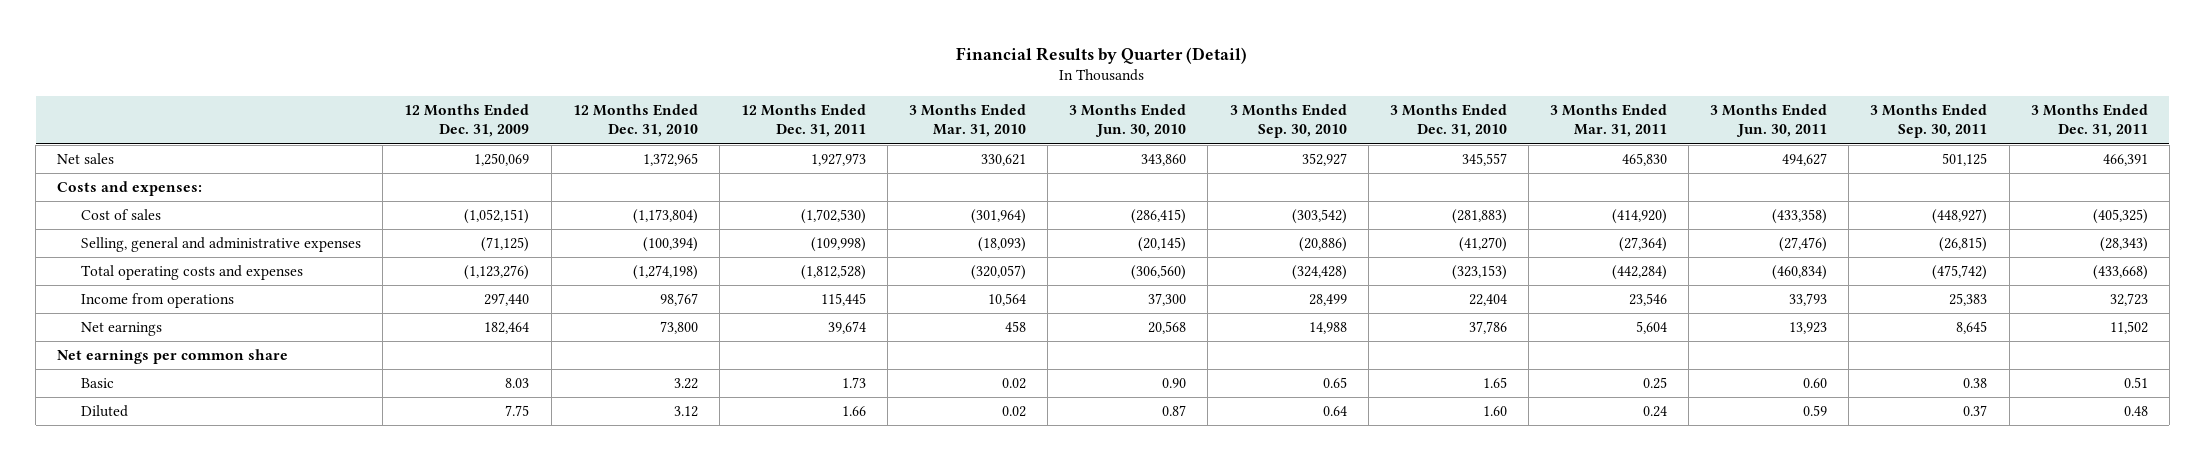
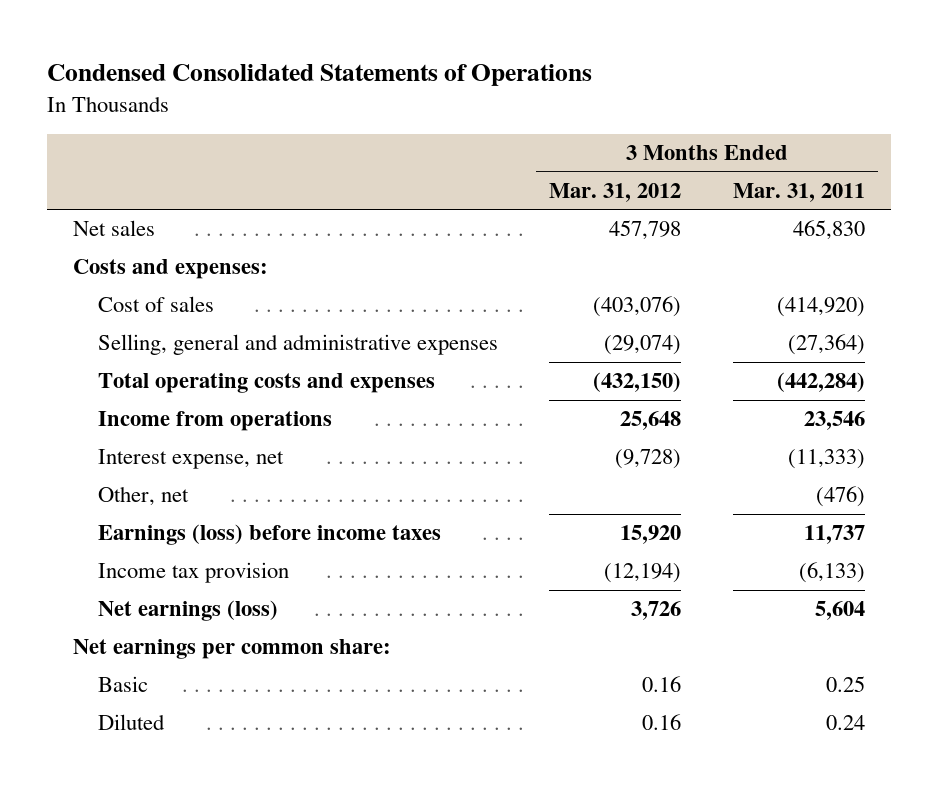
- Financial Results by Quarter (Detail)
+ Condensed Consolidated Statements of Operations
- | 12 Months Ended Dec. 31, 2009 | 12 Months Ended Dec. 31, 2010 | 12 Months Ended Dec. 31, 2011 | 3 Months Ended Mar. 31, 2010 | 3 Months Ended Jun. 30, 2010 | 3 Months Ended Sep. 30, 2010 | 3 Months Ended Dec. 31, 2010 | 3 Months Ended Mar. 31, 2011 | 3 Months Ended Jun. 30, 2011 | 3 Months Ended Sep. 30, 2011 | 3 Months Ended Dec. 31, 2011
+ | 3 Months Ended Mar. 31, 2012 | 3 Months Ended Mar. 31, 2011
- Net earnings | 182,464 | 73,800 | 39,674 | 458 | 20,568 | 14,988 | 37,786 | 5,604 | 13,923 | 8,645 | 11,502
- Net earnings per common share
+ Interest expense, net | (9,728) | (11,333)
+ Other, net | | (476)
+ Earnings (loss) before income taxes | 15,920 | 11,737
+ Income tax provision | (12,194) | (6,133)
+ Net earnings (loss) | 3,726 | 5,604
+ Net earnings per common share:

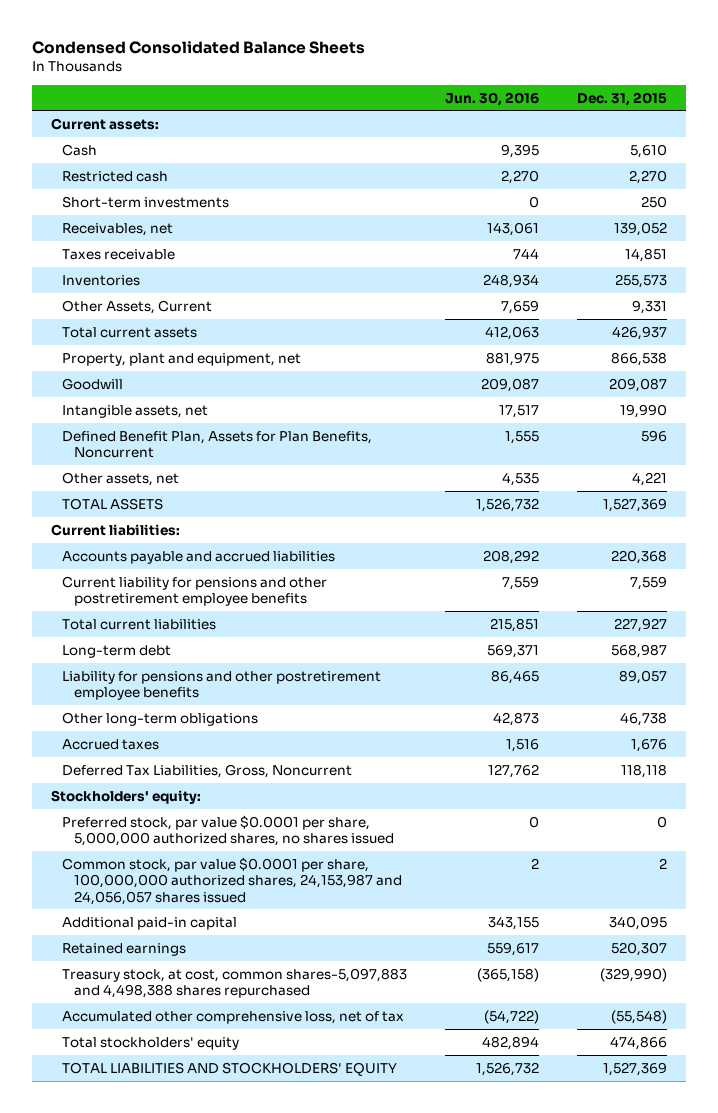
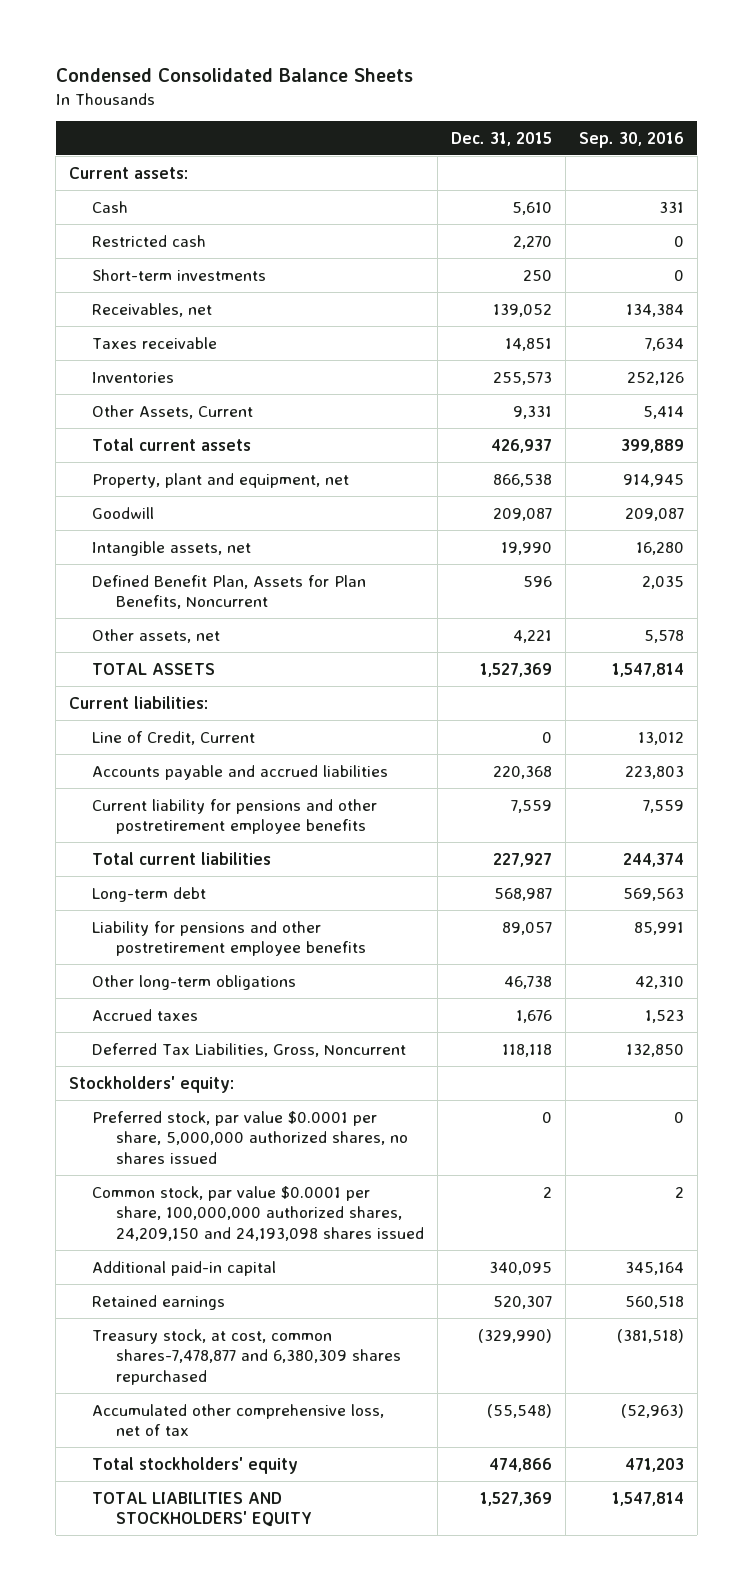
- | Jun. 30, 2016 | Dec. 31, 2015
+ | Dec. 31, 2015 | Sep. 30, 2016
+ Line of Credit, Current | 0 | 13,012
- Common stock, par value $0.0001 per share, 100,000,000 authorized shares, 24,153,987 and 24,056,057 shares issued | 2 | 2
+ Common stock, par value $0.0001 per share, 100,000,000 authorized shares, 24,209,150 and 24,193,098 shares issued | 2 | 2
- Treasury stock, at cost, common shares-5,097,883 and 4,498,388 shares repurchased | (365,158) | (329,990)
+ Treasury stock, at cost, common shares-7,478,877 and 6,380,309 shares repurchased | (329,990) | (381,518)

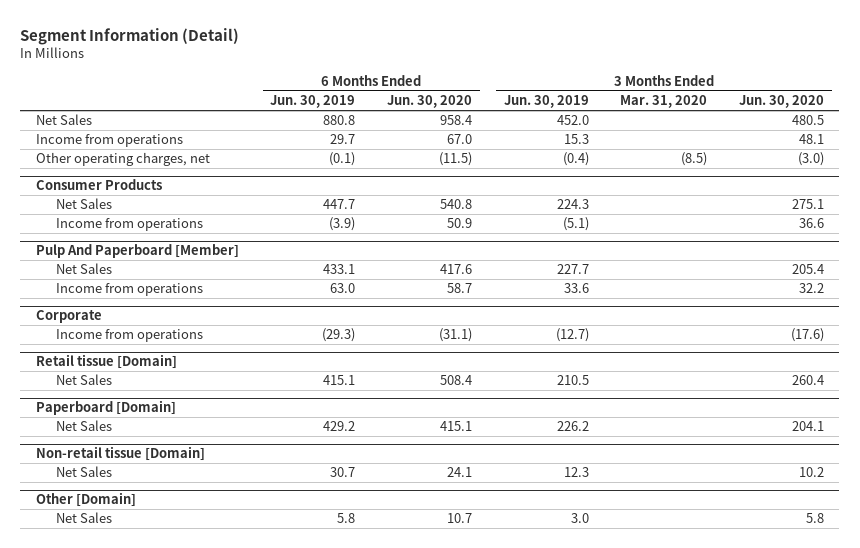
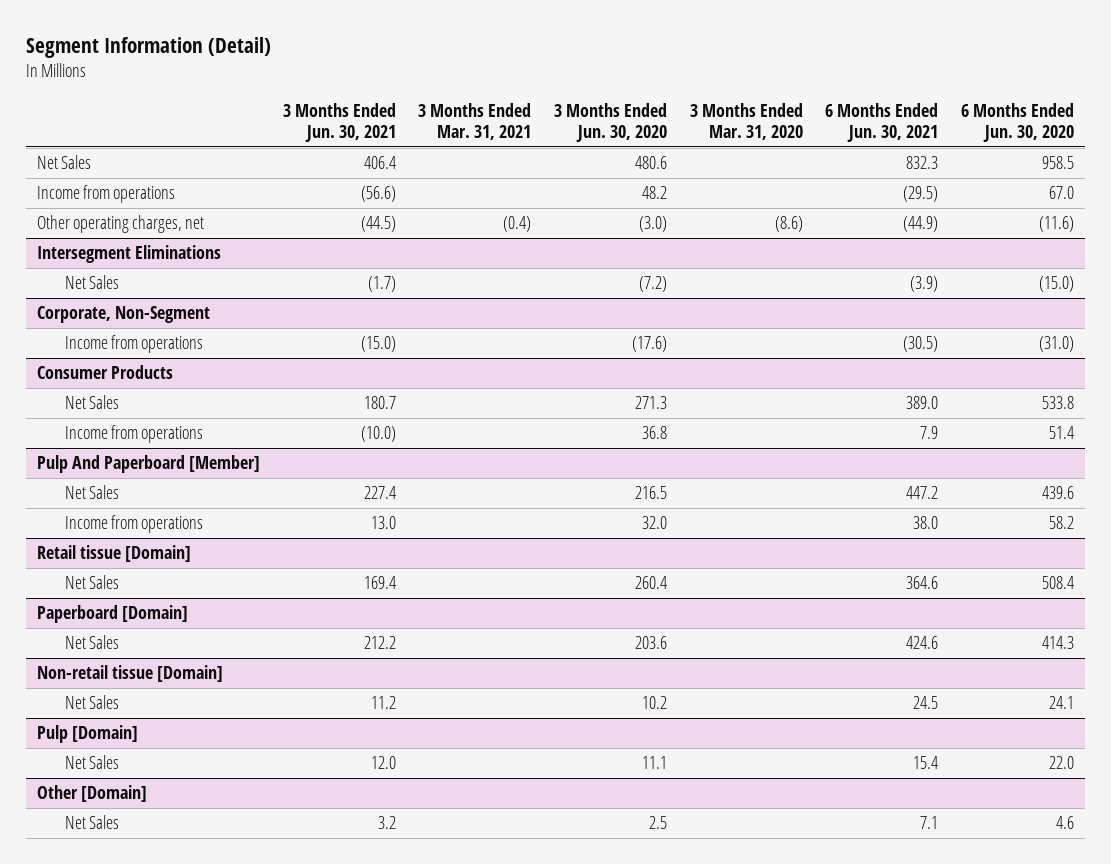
- | 6 Months Ended Jun. 30, 2019 | 6 Months Ended Jun. 30, 2020 | 3 Months Ended Jun. 30, 2019 | 3 Months Ended Mar. 31, 2020 | 3 Months Ended Jun. 30, 2020
+ | 3 Months Ended Jun. 30, 2021 | 3 Months Ended Mar. 31, 2021 | 3 Months Ended Jun. 30, 2020 | 3 Months Ended Mar. 31, 2020 | 6 Months Ended Jun. 30, 2021 | 6 Months Ended Jun. 30, 2020
- Net Sales | 880.8 | 958.4 | 452.0 | | 480.5
- Income from operations | 29.7 | 67.0 | 15.3 | | 48.1
- Other operating charges, net | (0.1) | (11.5) | (0.4) | (8.5) | (3.0)
+ Net Sales | 406.4 | | 480.6 | | 832.3 | 958.5
+ Income from operations | (56.6) | | 48.2 | | (29.5) | 67.0
+ Other operating charges, net | (44.5) | (0.4) | (3.0) | (8.6) | (44.9) | (11.6)
+ Intersegment Eliminations
+ Net Sales | (1.7) | | (7.2) | | (3.9) | (15.0)
+ Corporate, Non-Segment
+ Income from operations | (15.0) | | (17.6) | | (30.5) | (31.0)
@ Consumer Products
- Net Sales | 447.7 | 540.8 | 224.3 | | 275.1
- Income from operations | (3.9) | 50.9 | (5.1) | | 36.6
+ Net Sales | 180.7 | | 271.3 | | 389.0 | 533.8
+ Income from operations | (10.0) | | 36.8 | | 7.9 | 51.4
@ Pulp And Paperboard [Member]
- Net Sales | 433.1 | 417.6 | 227.7 | | 205.4
- Income from operations | 63.0 | 58.7 | 33.6 | | 32.2
- Corporate
- Income from operations | (29.3) | (31.1) | (12.7) | | (17.6)
@ Pulp And Paperboard [Member]
+ Net Sales | 227.4 | | 216.5 | | 447.2 | 439.6
+ Income from operations | 13.0 | | 32.0 | | 38.0 | 58.2
@ Paperboard [Domain]
- Net Sales | 429.2 | 415.1 | 226.2 | | 204.1
+ Net Sales | 212.2 | | 203.6 | | 424.6 | 414.3
+ Pulp [Domain]
+ Net Sales | 12.0 | | 11.1 | | 15.4 | 22.0
@ Other [Domain]
- Net Sales | 5.8 | 10.7 | 3.0 | | 5.8
+ Net Sales | 3.2 | | 2.5 | | 7.1 | 4.6

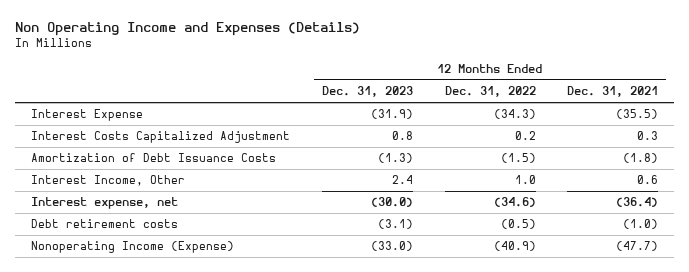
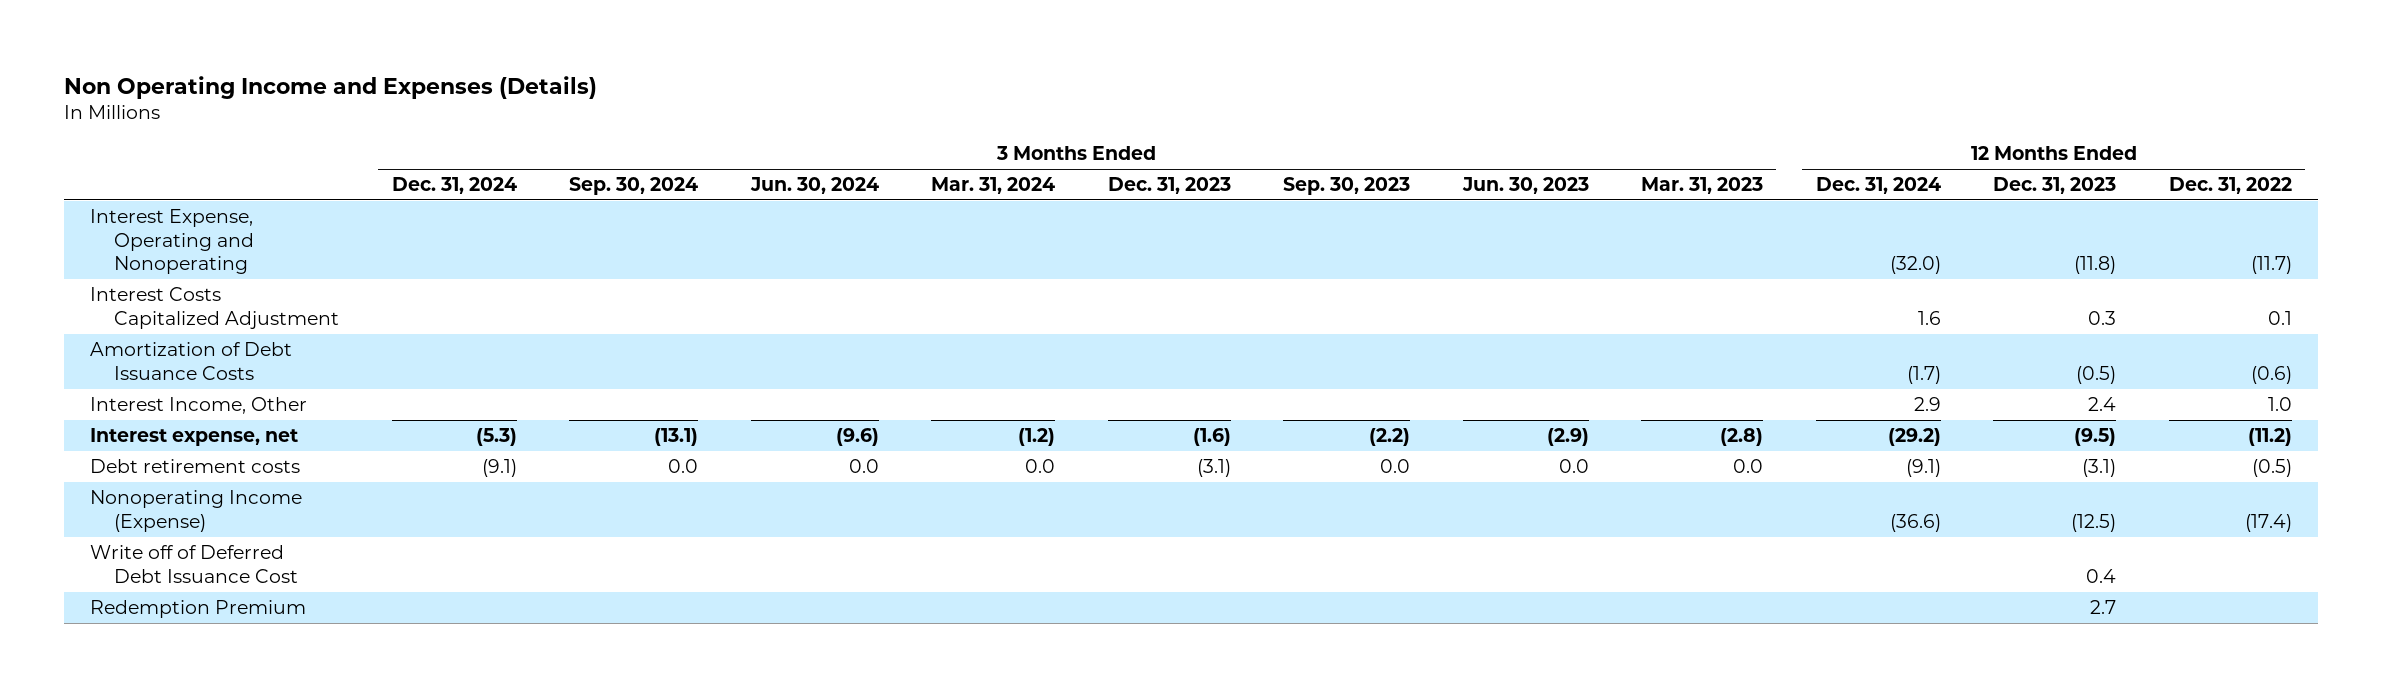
- | 12 Months Ended Dec. 31, 2023 | 12 Months Ended Dec. 31, 2022 | 12 Months Ended Dec. 31, 2021
+ | 3 Months Ended Dec. 31, 2024 | 3 Months Ended Sep. 30, 2024 | 3 Months Ended Jun. 30, 2024 | 3 Months Ended Mar. 31, 2024 | 3 Months Ended Dec. 31, 2023 | 3 Months Ended Sep. 30, 2023 | 3 Months Ended Jun. 30, 2023 | 3 Months Ended Mar. 31, 2023 | 12 Months Ended Dec. 31, 2024 | 12 Months Ended Dec. 31, 2023 | 12 Months Ended Dec. 31, 2022
- Interest Expense | (31.9) | (34.3) | (35.5)
- Interest Costs Capitalized Adjustment | 0.8 | 0.2 | 0.3
- Amortization of Debt Issuance Costs | (1.3) | (1.5) | (1.8)
+ Interest Expense, Operating and Nonoperating | | | | | | | | | (32.0) | (11.8) | (11.7)
+ Interest Costs Capitalized Adjustment | | | | | | | | | 1.6 | 0.3 | 0.1
+ Amortization of Debt Issuance Costs | | | | | | | | | (1.7) | (0.5) | (0.6)
- Interest expense, net | (30.0) | (34.6) | (36.4)
+ Interest expense, net | (5.3) | (13.1) | (9.6) | (1.2) | (1.6) | (2.2) | (2.9) | (2.8) | (29.2) | (9.5) | (11.2)
- Nonoperating Income (Expense) | (33.0) | (40.9) | (47.7)
+ Nonoperating Income (Expense) | | | | | | | | | (36.6) | (12.5) | (17.4)
+ Write off of Deferred Debt Issuance Cost | | | | | | | | | | 0.4 |
+ Redemption Premium | | | | | | | | | | 2.7 |

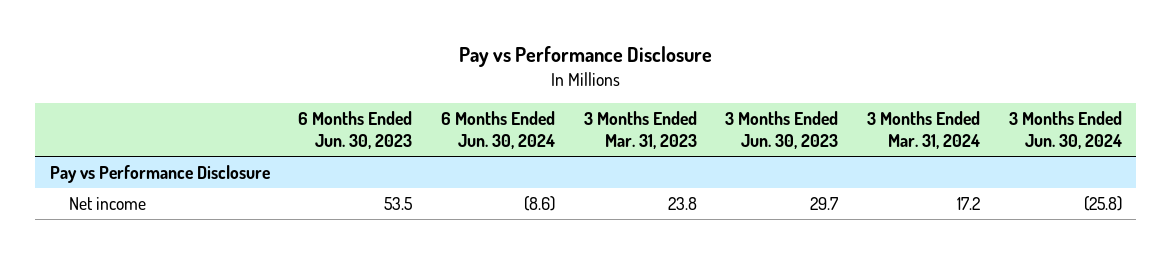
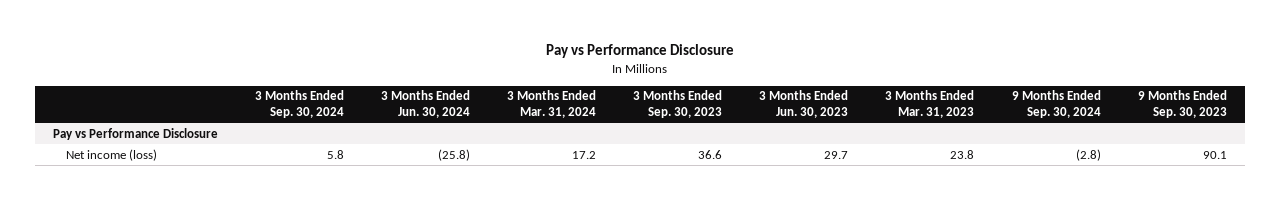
- | 6 Months Ended Jun. 30, 2023 | 6 Months Ended Jun. 30, 2024 | 3 Months Ended Mar. 31, 2023 | 3 Months Ended Jun. 30, 2023 | 3 Months Ended Mar. 31, 2024 | 3 Months Ended Jun. 30, 2024
+ | 3 Months Ended Sep. 30, 2024 | 3 Months Ended Jun. 30, 2024 | 3 Months Ended Mar. 31, 2024 | 3 Months Ended Sep. 30, 2023 | 3 Months Ended Jun. 30, 2023 | 3 Months Ended Mar. 31, 2023 | 9 Months Ended Sep. 30, 2024 | 9 Months Ended Sep. 30, 2023
- Net income | 53.5 | (8.6) | 23.8 | 29.7 | 17.2 | (25.8)
+ Net income (loss) | 5.8 | (25.8) | 17.2 | 36.6 | 29.7 | 23.8 | (2.8) | 90.1

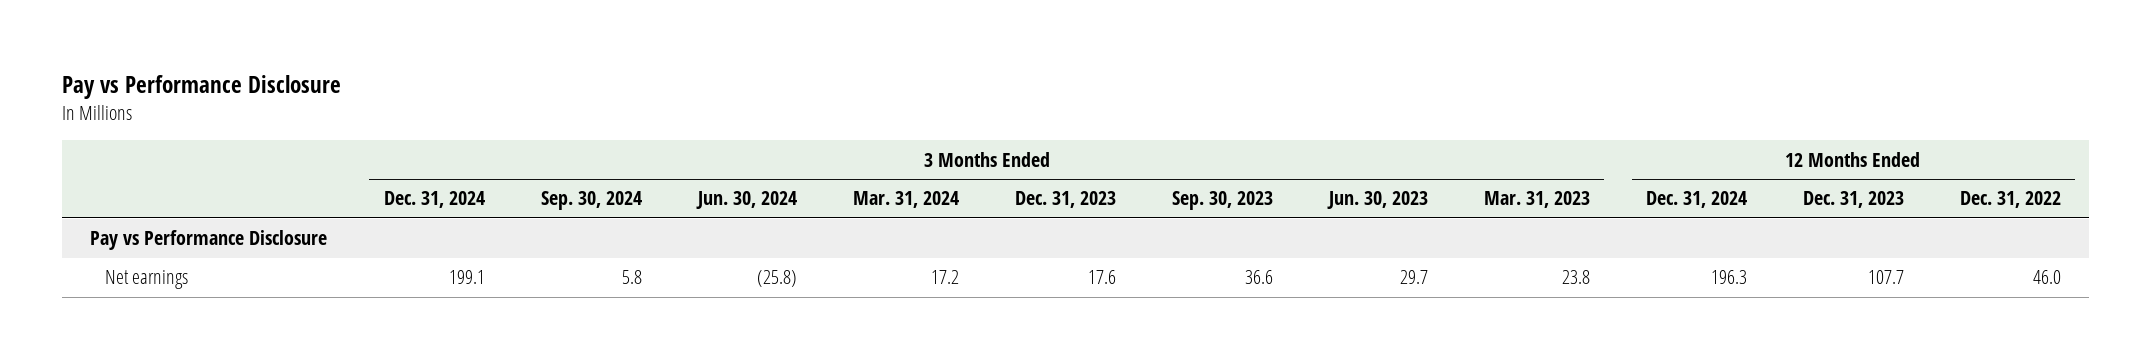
- | 3 Months Ended Sep. 30, 2024 | 3 Months Ended Jun. 30, 2024 | 3 Months Ended Mar. 31, 2024 | 3 Months Ended Sep. 30, 2023 | 3 Months Ended Jun. 30, 2023 | 3 Months Ended Mar. 31, 2023 | 9 Months Ended Sep. 30, 2024 | 9 Months Ended Sep. 30, 2023
+ | 3 Months Ended Dec. 31, 2024 | 3 Months Ended Sep. 30, 2024 | 3 Months Ended Jun. 30, 2024 | 3 Months Ended Mar. 31, 2024 | 3 Months Ended Dec. 31, 2023 | 3 Months Ended Sep. 30, 2023 | 3 Months Ended Jun. 30, 2023 | 3 Months Ended Mar. 31, 2023 | 12 Months Ended Dec. 31, 2024 | 12 Months Ended Dec. 31, 2023 | 12 Months Ended Dec. 31, 2022
- Net income (loss) | 5.8 | (25.8) | 17.2 | 36.6 | 29.7 | 23.8 | (2.8) | 90.1
+ Net earnings | 199.1 | 5.8 | (25.8) | 17.2 | 17.6 | 36.6 | 29.7 | 23.8 | 196.3 | 107.7 | 46.0

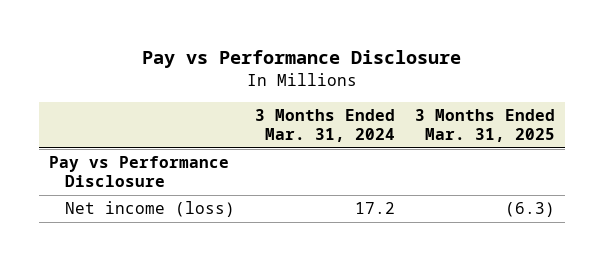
- | 3 Months Ended Dec. 31, 2024 | 3 Months Ended Sep. 30, 2024 | 3 Months Ended Jun. 30, 2024 | 3 Months Ended Mar. 31, 2024 | 3 Months Ended Dec. 31, 2023 | 3 Months Ended Sep. 30, 2023 | 3 Months Ended Jun. 30, 2023 | 3 Months Ended Mar. 31, 2023 | 12 Months Ended Dec. 31, 2024 | 12 Months Ended Dec. 31, 2023 | 12 Months Ended Dec. 31, 2022
+ | 3 Months Ended Mar. 31, 2024 | 3 Months Ended Mar. 31, 2025
- Net earnings | 199.1 | 5.8 | (25.8) | 17.2 | 17.6 | 36.6 | 29.7 | 23.8 | 196.3 | 107.7 | 46.0
+ Net income (loss) | 17.2 | (6.3)

